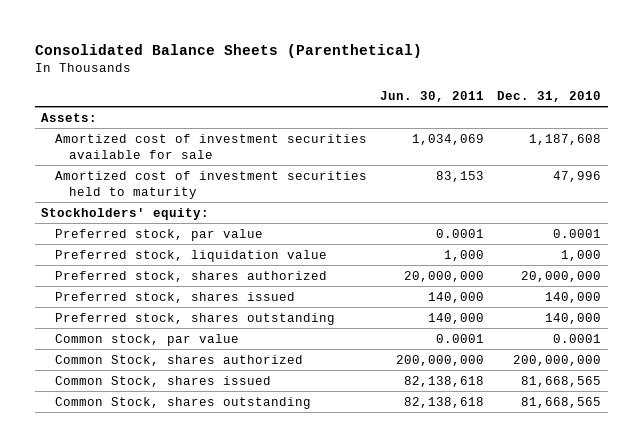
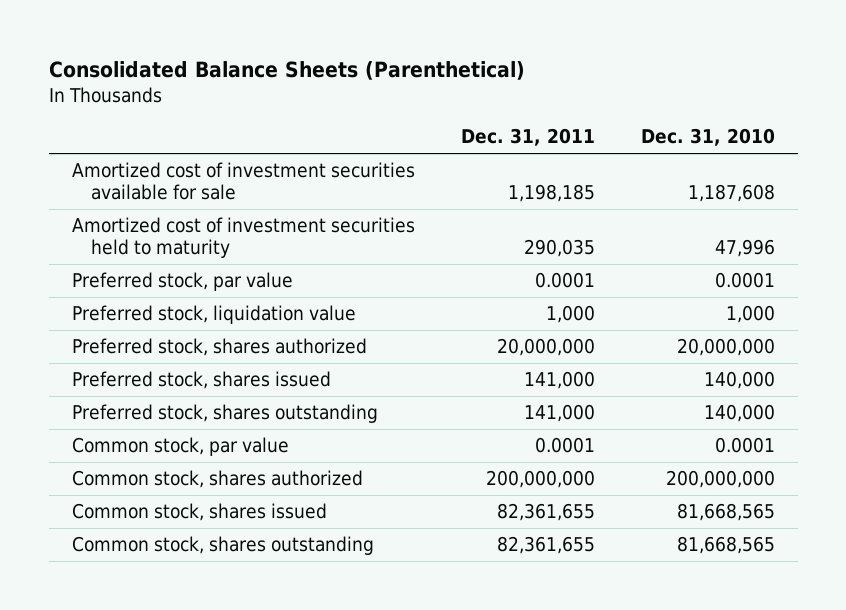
- | Jun. 30, 2011 | Dec. 31, 2010
+ | Dec. 31, 2011 | Dec. 31, 2010
- Assets:
- Stockholders' equity:
- Common Stock, shares authorized | 200,000,000 | 200,000,000
- Common Stock, shares issued | 82,138,618 | 81,668,565
- Common Stock, shares outstanding | 82,138,618 | 81,668,565
+ Common stock, shares authorized | 200,000,000 | 200,000,000
+ Common stock, shares issued | 82,361,655 | 81,668,565
+ Common stock, shares outstanding | 82,361,655 | 81,668,565

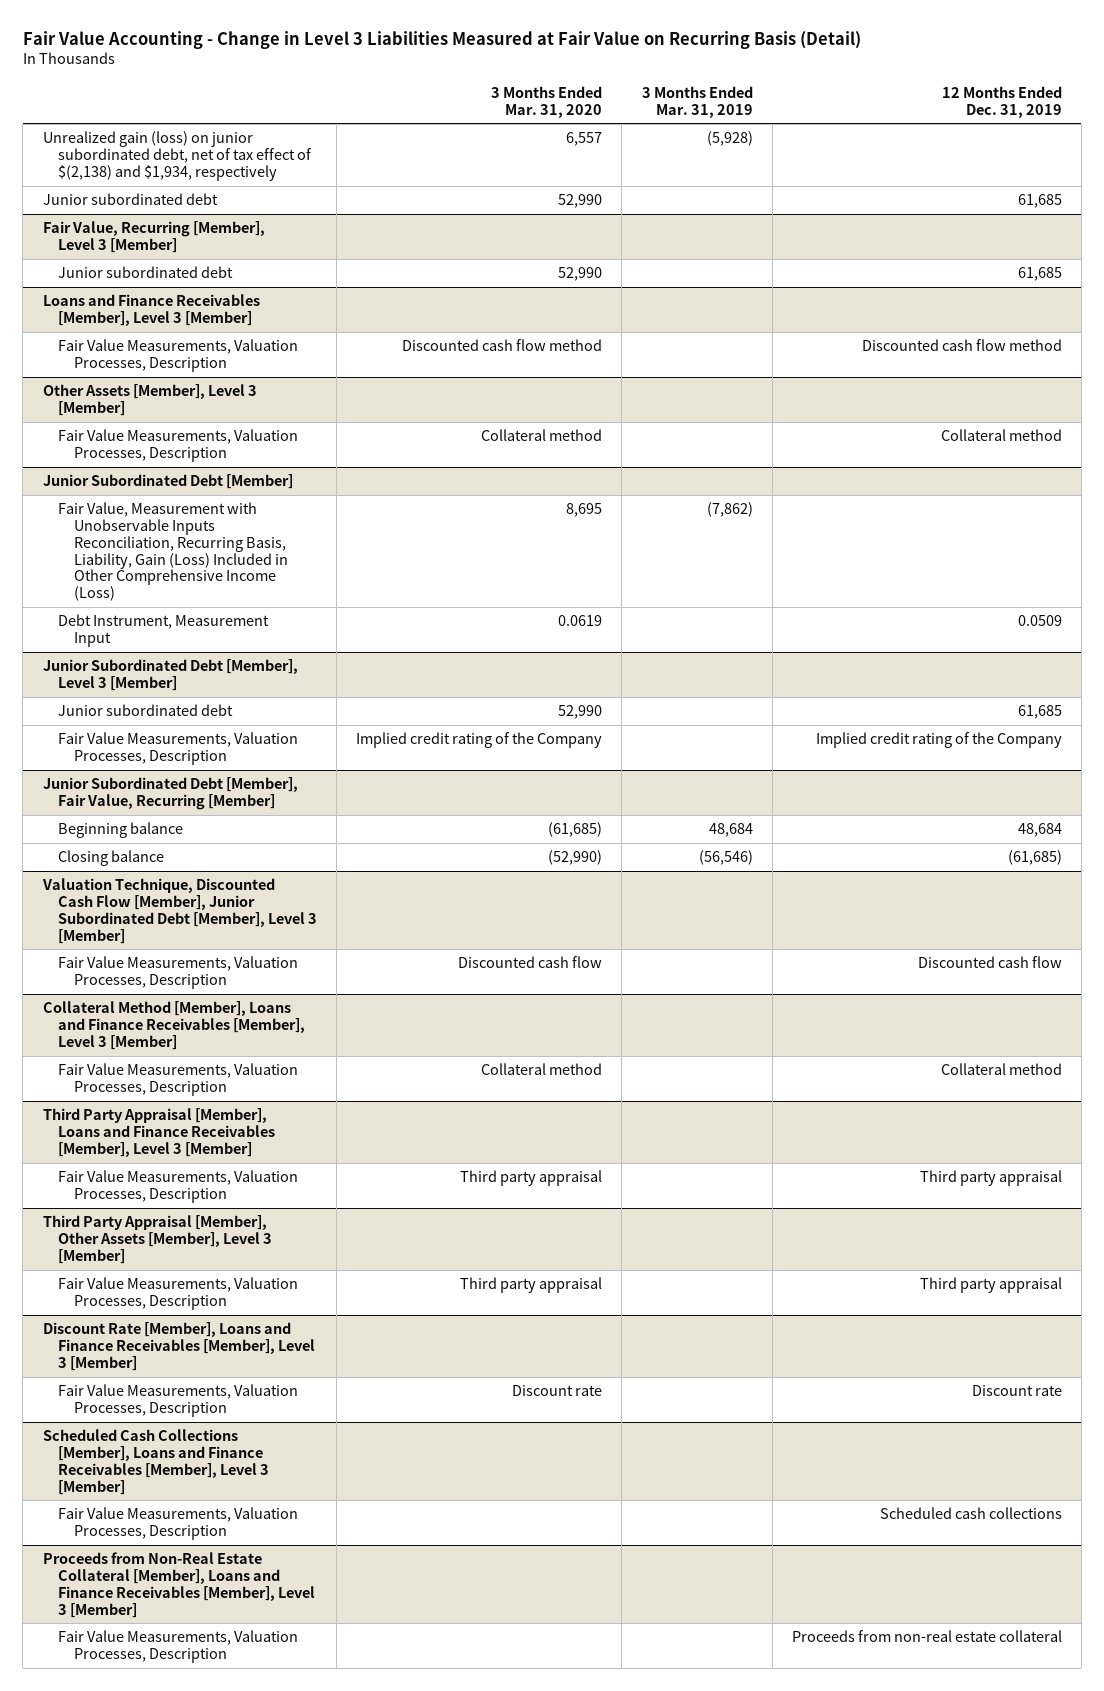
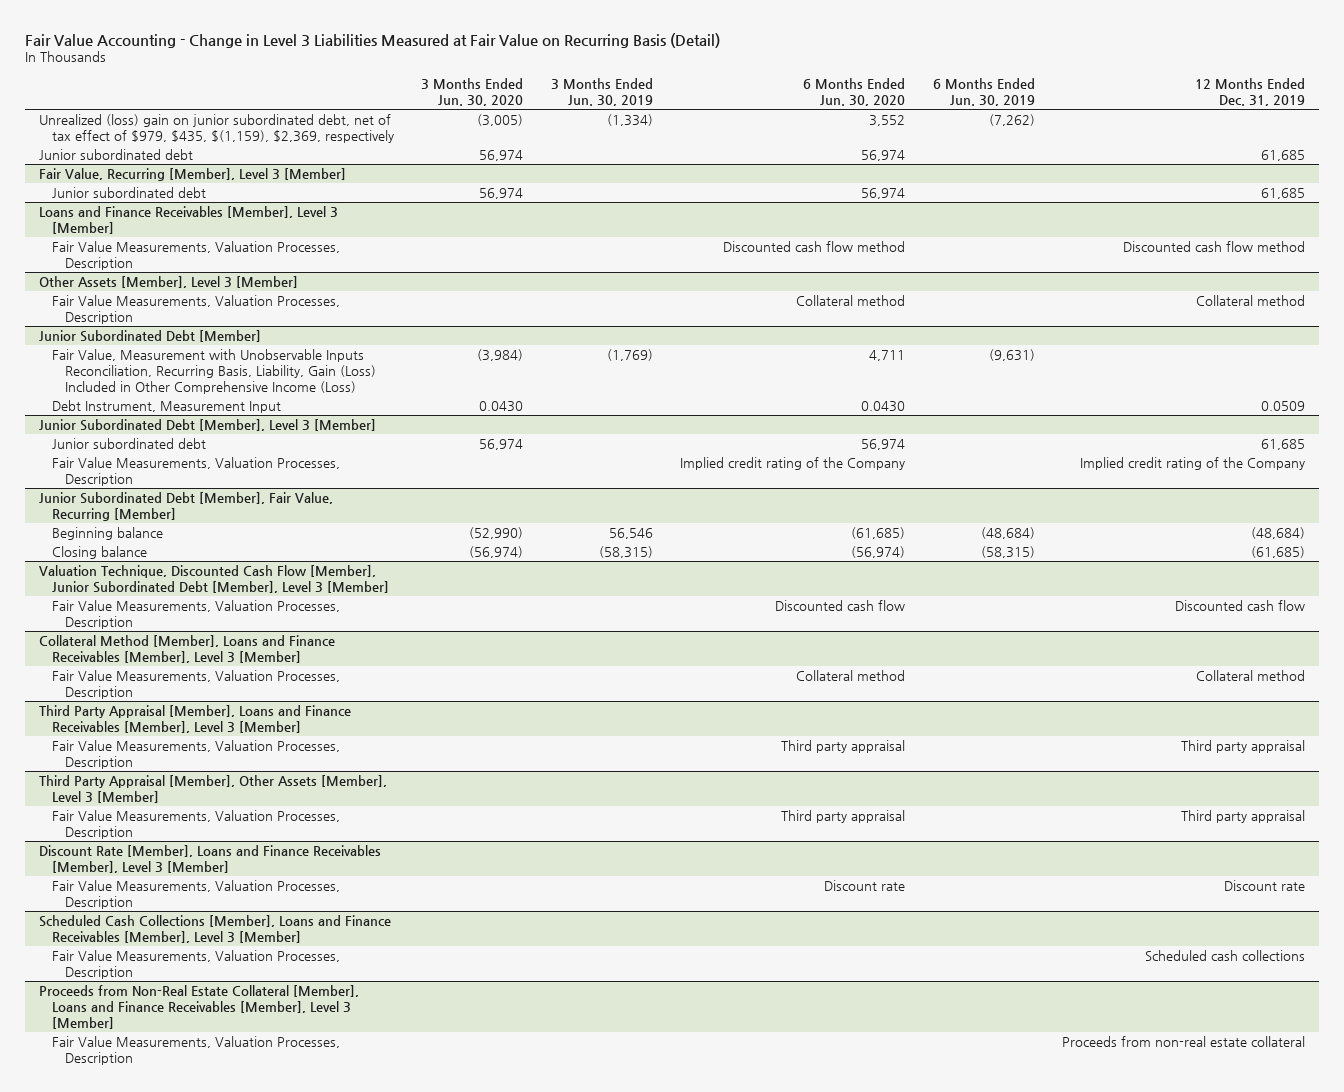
- | 3 Months Ended Mar. 31, 2020 | 3 Months Ended Mar. 31, 2019 | 12 Months Ended Dec. 31, 2019
+ | 3 Months Ended Jun. 30, 2020 | 3 Months Ended Jun. 30, 2019 | 6 Months Ended Jun. 30, 2020 | 6 Months Ended Jun. 30, 2019 | 12 Months Ended Dec. 31, 2019
- Unrealized gain (loss) on junior subordinated debt, net of tax effect of $(2,138) and $1,934, respectively | 6,557 | (5,928) |
+ Unrealized (loss) gain on junior subordinated debt, net of tax effect of $979, $435, $(1,159), $2,369, respectively | (3,005) | (1,334) | 3,552 | (7,262) |
@ Junior Subordinated Debt [Member], Fair Value, Recurring [Member]
- Beginning balance | (61,685) | 48,684 | 48,684
+ Beginning balance | (52,990) | 56,546 | (61,685) | (48,684) | (48,684)

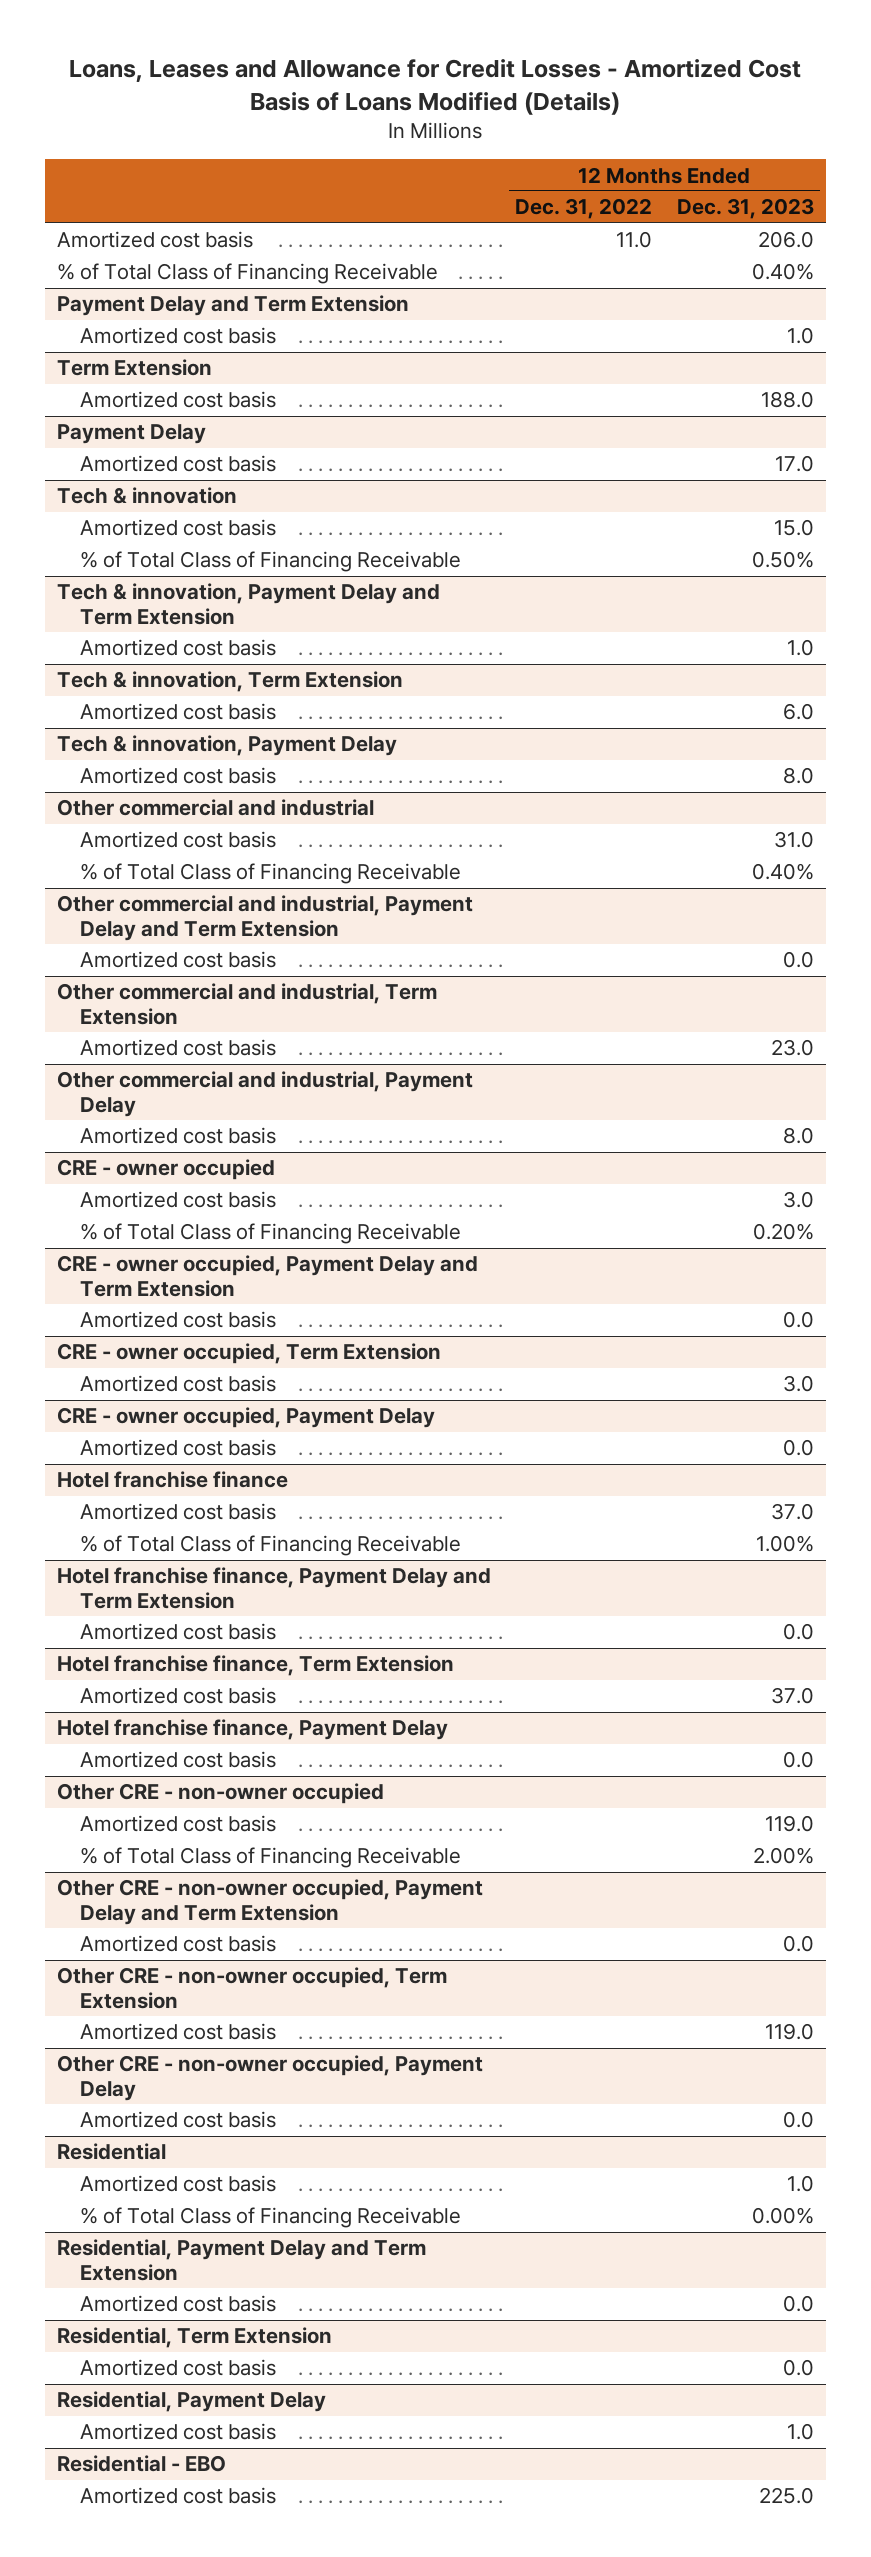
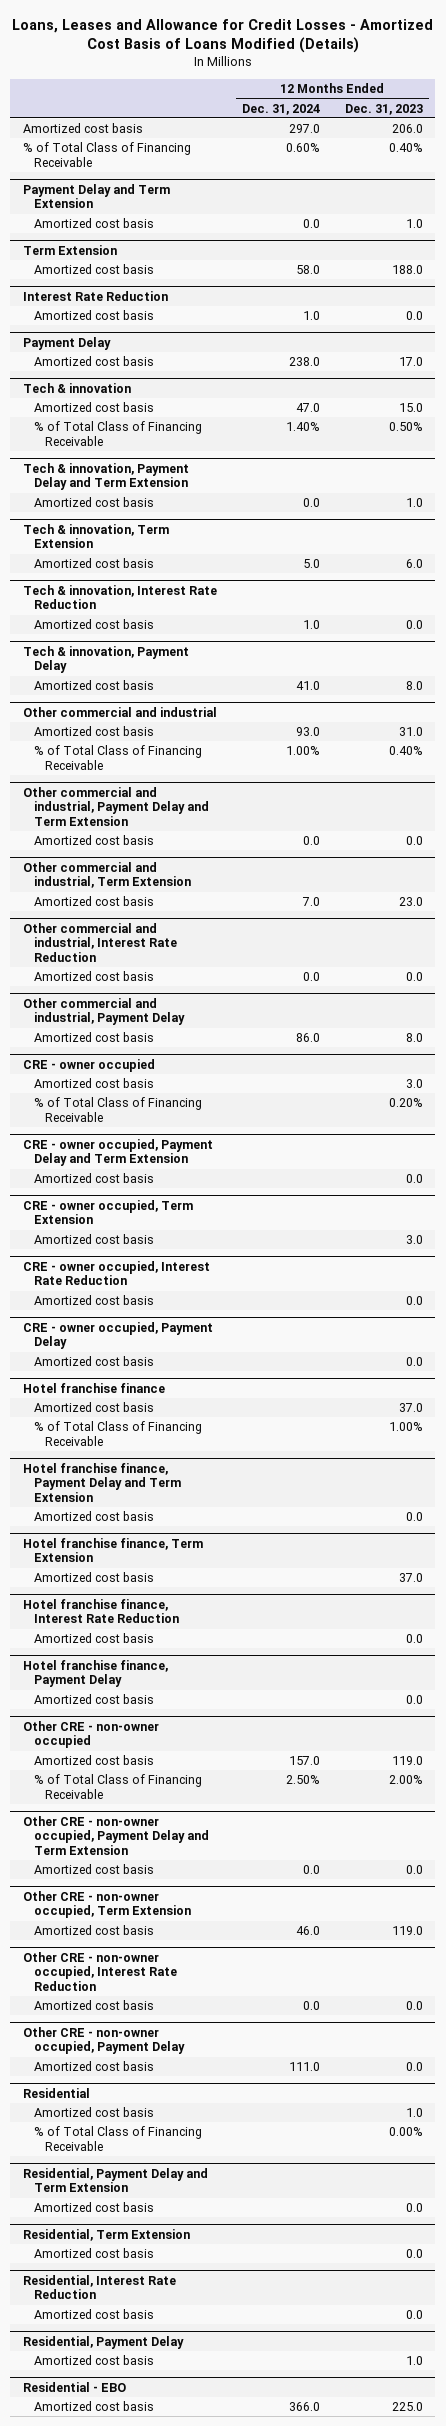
- | 12 Months Ended Dec. 31, 2022 | 12 Months Ended Dec. 31, 2023
+ | 12 Months Ended Dec. 31, 2024 | 12 Months Ended Dec. 31, 2023
+ Interest Rate Reduction
+ Amortized cost basis | 1.0 | 0.0
+ Tech & innovation, Interest Rate Reduction
+ Amortized cost basis | 1.0 | 0.0
+ Other commercial and industrial, Interest Rate Reduction
+ Amortized cost basis | 0.0 | 0.0
+ CRE - owner occupied, Interest Rate Reduction
+ Amortized cost basis | | 0.0
+ Hotel franchise finance, Interest Rate Reduction
+ Amortized cost basis | | 0.0
+ Other CRE - non-owner occupied, Interest Rate Reduction
+ Amortized cost basis | 0.0 | 0.0
+ Residential, Interest Rate Reduction
+ Amortized cost basis | | 0.0

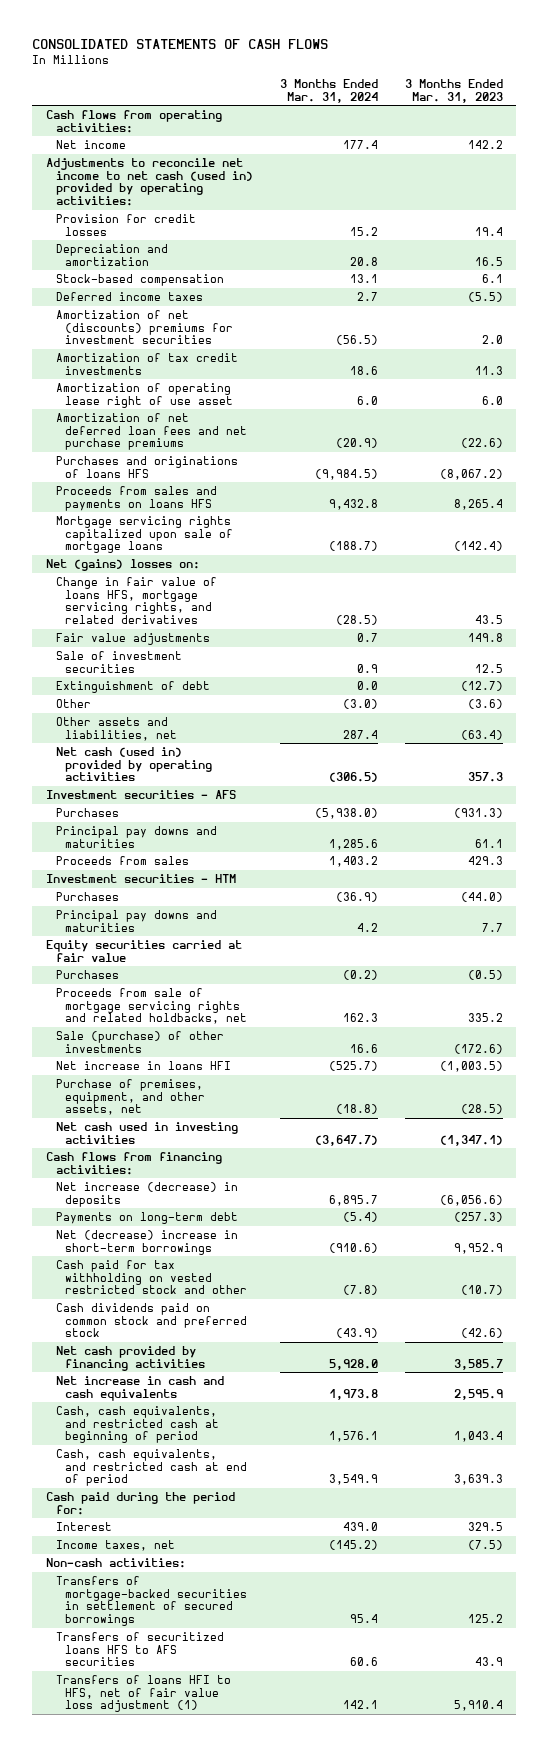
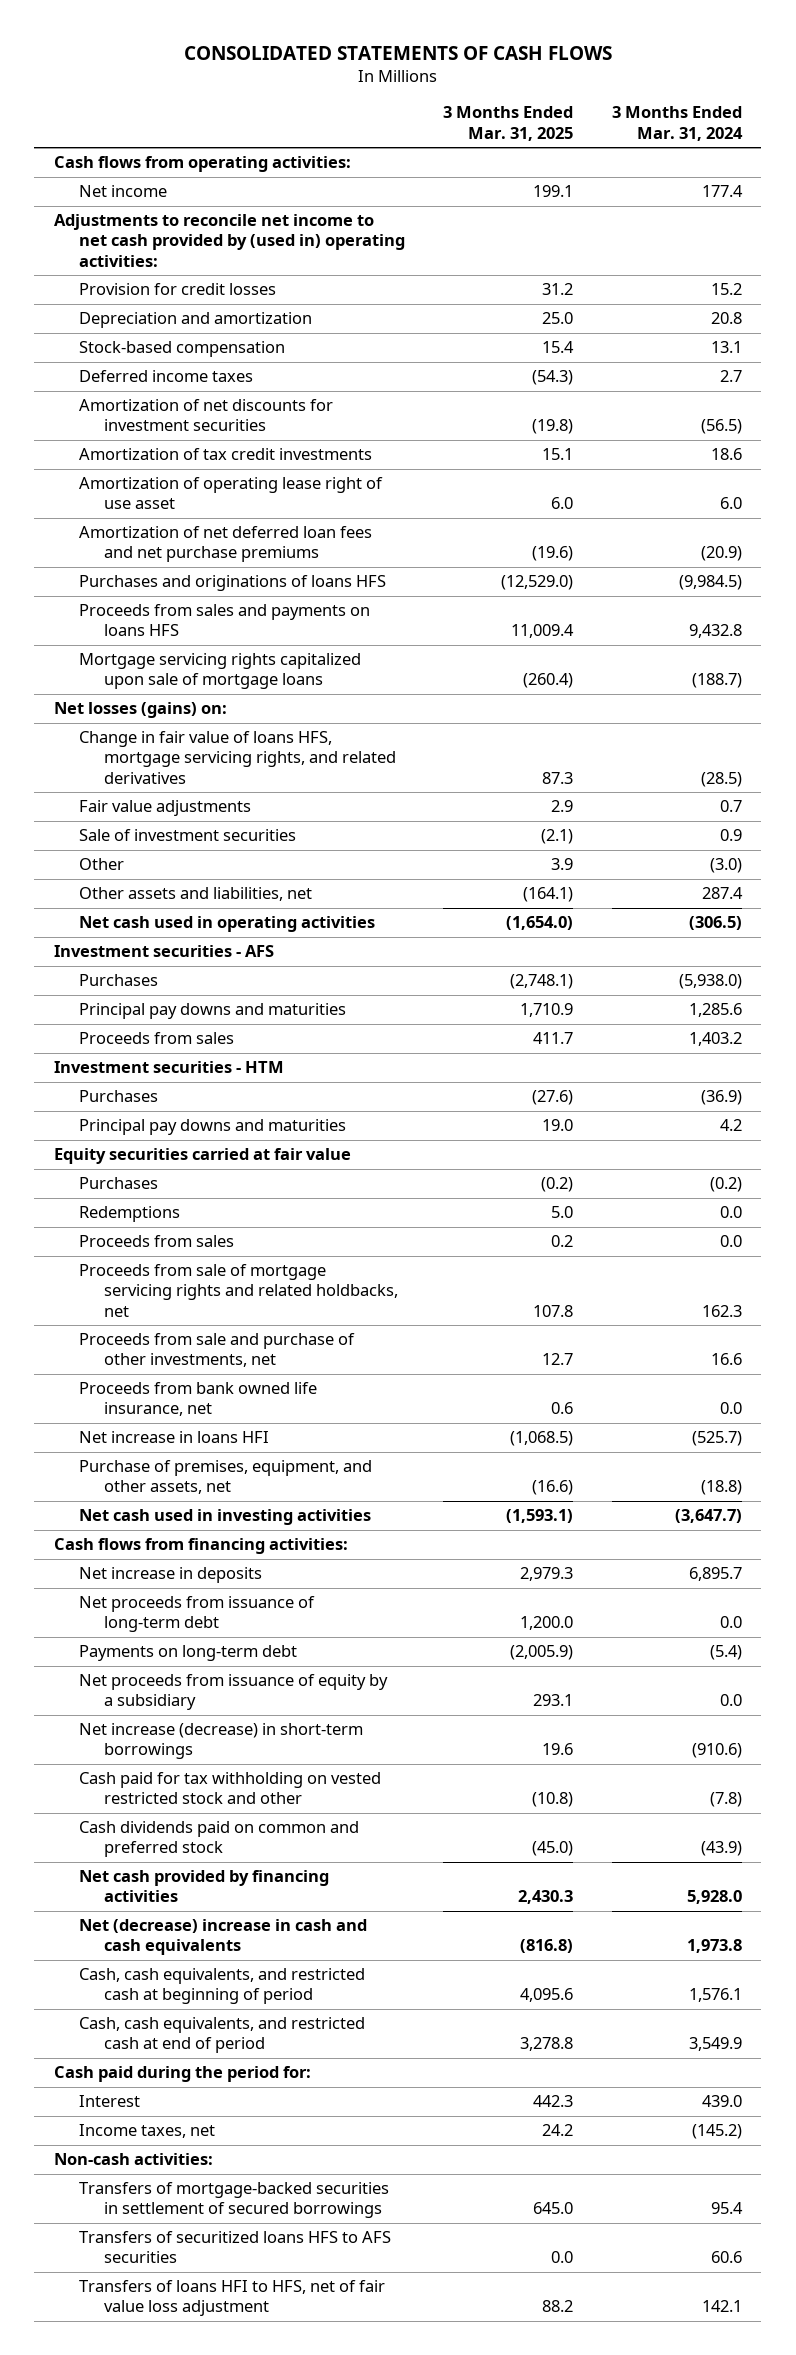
- | 3 Months Ended Mar. 31, 2024 | 3 Months Ended Mar. 31, 2023
+ | 3 Months Ended Mar. 31, 2025 | 3 Months Ended Mar. 31, 2024
- Adjustments to reconcile net income to net cash (used in) provided by operating activities:
+ Adjustments to reconcile net income to net cash provided by (used in) operating activities:
- Amortization of net (discounts) premiums for investment securities | (56.5) | 2.0
+ Amortization of net discounts for investment securities | (19.8) | (56.5)
- Net (gains) losses on:
+ Net losses (gains) on:
- Extinguishment of debt | 0.0 | (12.7)
- Net cash (used in) provided by operating activities | (306.5) | 357.3
+ Net cash used in operating activities | (1,654.0) | (306.5)
+ Redemptions | 5.0 | 0.0
+ Proceeds from sales | 0.2 | 0.0
- Sale (purchase) of other investments | 16.6 | (172.6)
+ Proceeds from sale and purchase of other investments, net | 12.7 | 16.6
+ Proceeds from bank owned life insurance, net | 0.6 | 0.0
- Net increase (decrease) in deposits | 6,895.7 | (6,056.6)
+ Net increase in deposits | 2,979.3 | 6,895.7
+ Net proceeds from issuance of long-term debt | 1,200.0 | 0.0
- Net (decrease) increase in short-term borrowings | (910.6) | 9,952.9
+ Net proceeds from issuance of equity by a subsidiary | 293.1 | 0.0
+ Net increase (decrease) in short-term borrowings | 19.6 | (910.6)
- Cash dividends paid on common stock and preferred stock | (43.9) | (42.6)
+ Cash dividends paid on common and preferred stock | (45.0) | (43.9)
- Net increase in cash and cash equivalents | 1,973.8 | 2,595.9
+ Net (decrease) increase in cash and cash equivalents | (816.8) | 1,973.8
- Transfers of loans HFI to HFS, net of fair value loss adjustment (1) | 142.1 | 5,910.4
+ Transfers of loans HFI to HFS, net of fair value loss adjustment | 88.2 | 142.1

